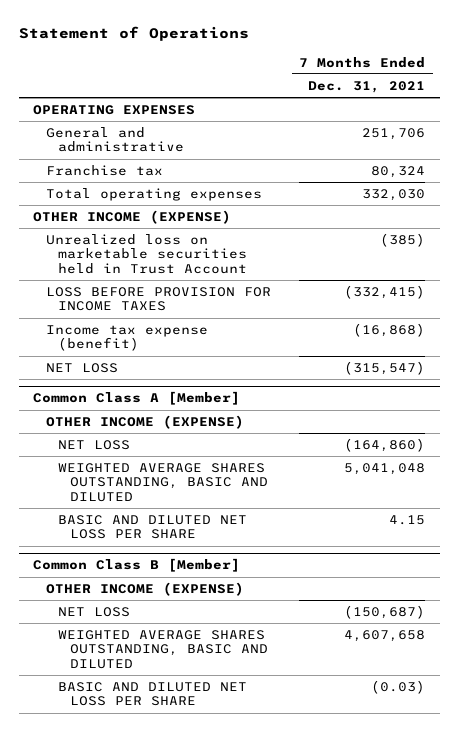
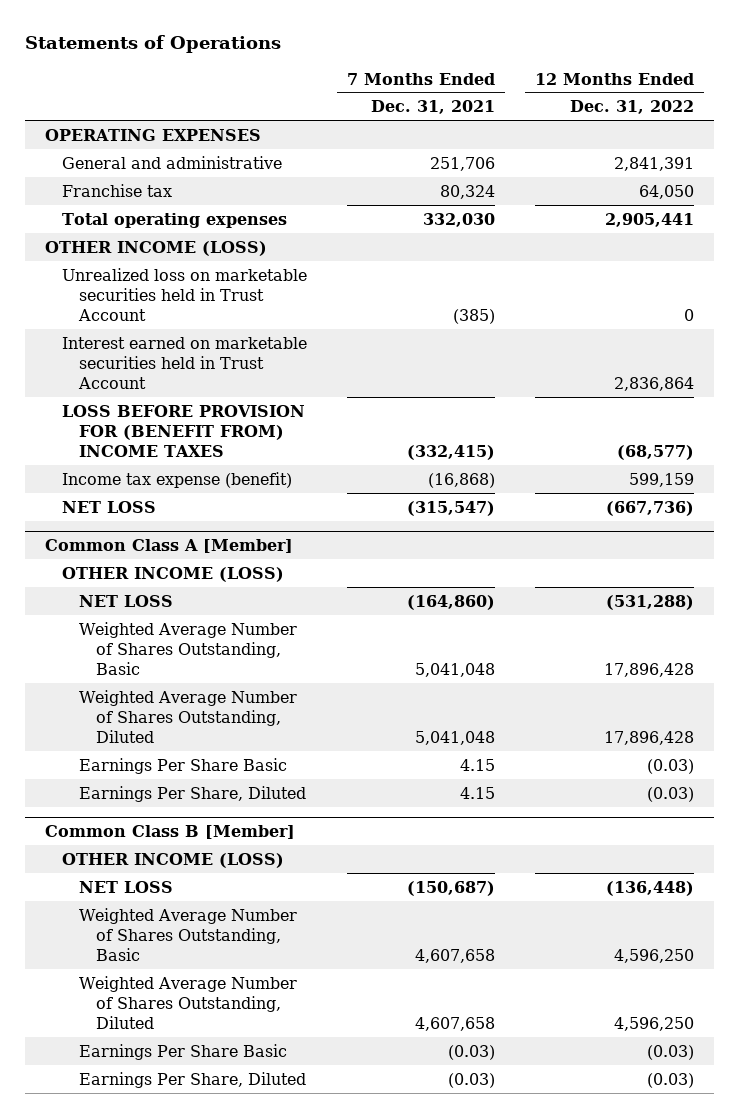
- Statement of Operations
+ Statements of Operations
- | 7 Months Ended Dec. 31, 2021
+ | 7 Months Ended Dec. 31, 2021 | 12 Months Ended Dec. 31, 2022
- OTHER INCOME (EXPENSE)
+ OTHER INCOME (LOSS)
- LOSS BEFORE PROVISION FOR INCOME TAXES | (332,415)
+ Interest earned on marketable securities held in Trust Account | | 2,836,864
+ LOSS BEFORE PROVISION FOR (BENEFIT FROM) INCOME TAXES | (332,415) | (68,577)
@ Common Class A [Member]
- OTHER INCOME (EXPENSE)
+ OTHER INCOME (LOSS)
- WEIGHTED AVERAGE SHARES OUTSTANDING, BASIC AND DILUTED | 5,041,048
- BASIC AND DILUTED NET LOSS PER SHARE | 4.15
+ Weighted Average Number of Shares Outstanding, Basic | 5,041,048 | 17,896,428
+ Weighted Average Number of Shares Outstanding, Diluted | 5,041,048 | 17,896,428
+ Earnings Per Share Basic | 4.15 | (0.03)
+ Earnings Per Share, Diluted | 4.15 | (0.03)
@ Common Class B [Member]
- OTHER INCOME (EXPENSE)
+ OTHER INCOME (LOSS)
- WEIGHTED AVERAGE SHARES OUTSTANDING, BASIC AND DILUTED | 4,607,658
- BASIC AND DILUTED NET LOSS PER SHARE | (0.03)
+ Weighted Average Number of Shares Outstanding, Basic | 4,607,658 | 4,596,250
+ Weighted Average Number of Shares Outstanding, Diluted | 4,607,658 | 4,596,250
+ Earnings Per Share Basic | (0.03) | (0.03)
+ Earnings Per Share, Diluted | (0.03) | (0.03)

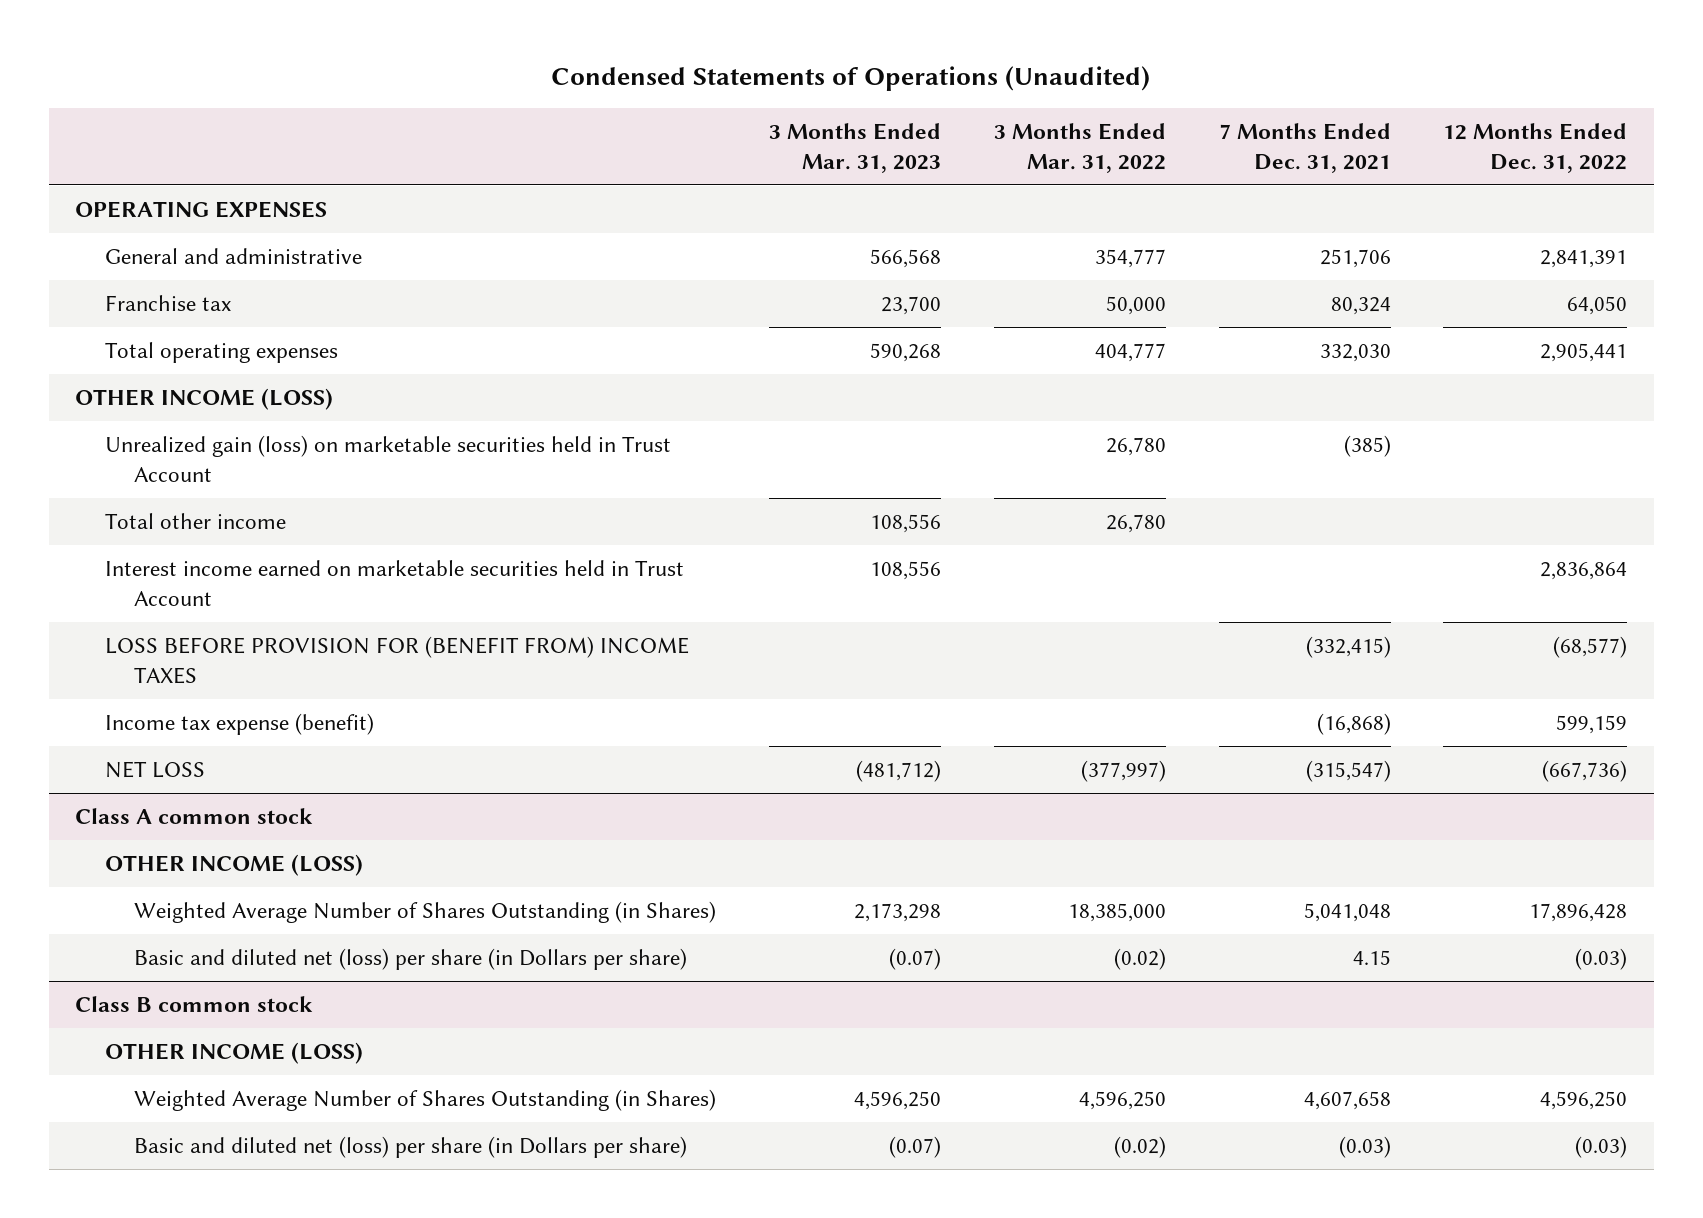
- Statements of Operations
+ Condensed Statements of Operations (Unaudited)
- | 7 Months Ended Dec. 31, 2021 | 12 Months Ended Dec. 31, 2022
+ | 3 Months Ended Mar. 31, 2023 | 3 Months Ended Mar. 31, 2022 | 7 Months Ended Dec. 31, 2021 | 12 Months Ended Dec. 31, 2022
- Unrealized loss on marketable securities held in Trust Account | (385) | 0
- Interest earned on marketable securities held in Trust Account | | 2,836,864
+ Unrealized gain (loss) on marketable securities held in Trust Account | | 26,780 | (385) |
+ Total other income | 108,556 | 26,780 | |
+ Interest income earned on marketable securities held in Trust Account | 108,556 | | | 2,836,864
- Common Class A [Member]
+ Class A common stock
- NET LOSS | (164,860) | (531,288)
- Weighted Average Number of Shares Outstanding, Basic | 5,041,048 | 17,896,428
- Weighted Average Number of Shares Outstanding, Diluted | 5,041,048 | 17,896,428
- Earnings Per Share Basic | 4.15 | (0.03)
- Earnings Per Share, Diluted | 4.15 | (0.03)
- Common Class B [Member]
+ Weighted Average Number of Shares Outstanding (in Shares) | 2,173,298 | 18,385,000 | 5,041,048 | 17,896,428
+ Basic and diluted net (loss) per share (in Dollars per share) | (0.07) | (0.02) | 4.15 | (0.03)
+ Class B common stock
- NET LOSS | (150,687) | (136,448)
- Weighted Average Number of Shares Outstanding, Basic | 4,607,658 | 4,596,250
- Weighted Average Number of Shares Outstanding, Diluted | 4,607,658 | 4,596,250
- Earnings Per Share Basic | (0.03) | (0.03)
- Earnings Per Share, Diluted | (0.03) | (0.03)
+ Weighted Average Number of Shares Outstanding (in Shares) | 4,596,250 | 4,596,250 | 4,607,658 | 4,596,250
+ Basic and diluted net (loss) per share (in Dollars per share) | (0.07) | (0.02) | (0.03) | (0.03)

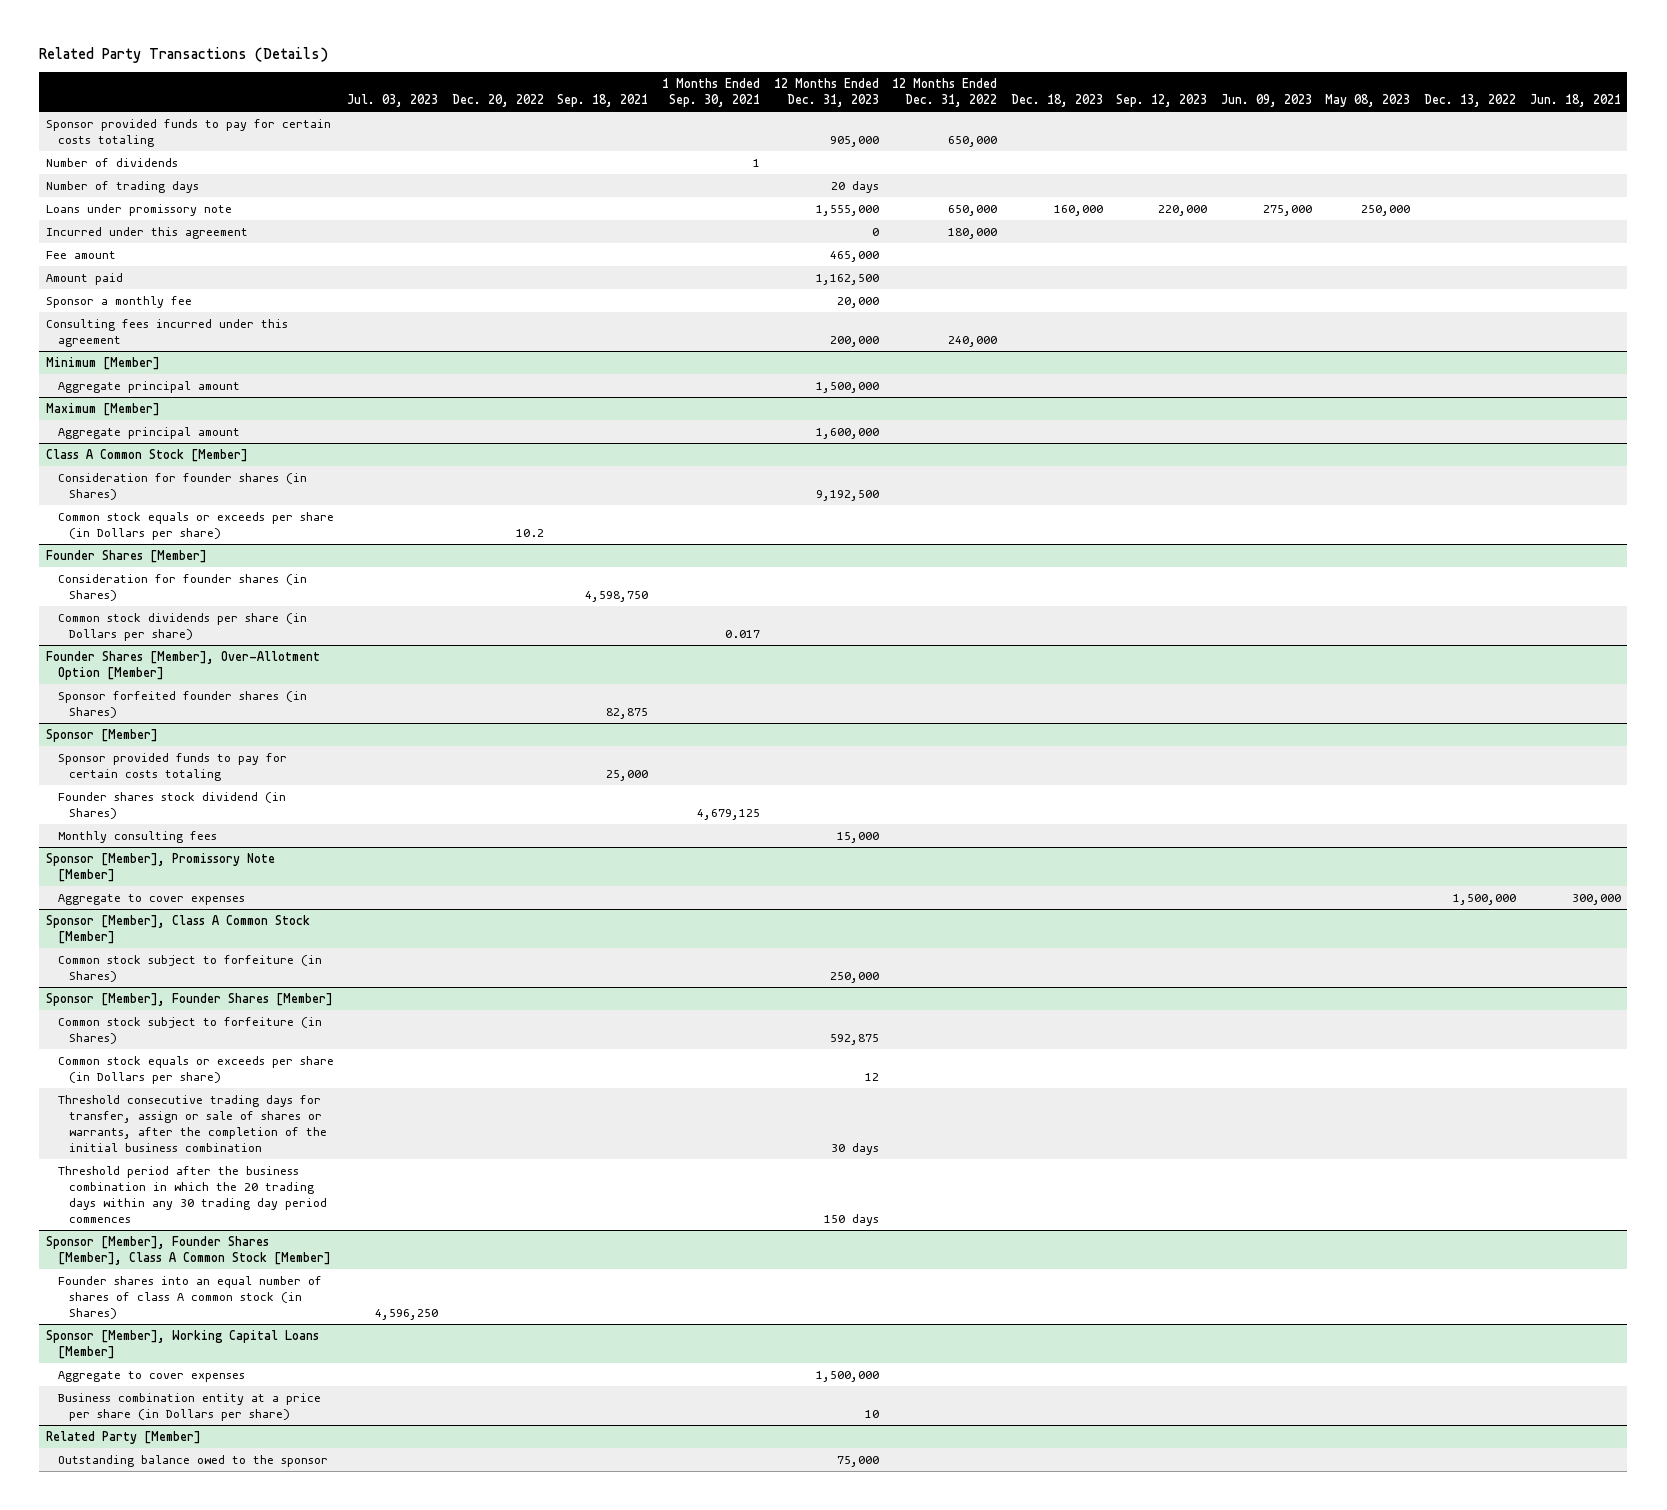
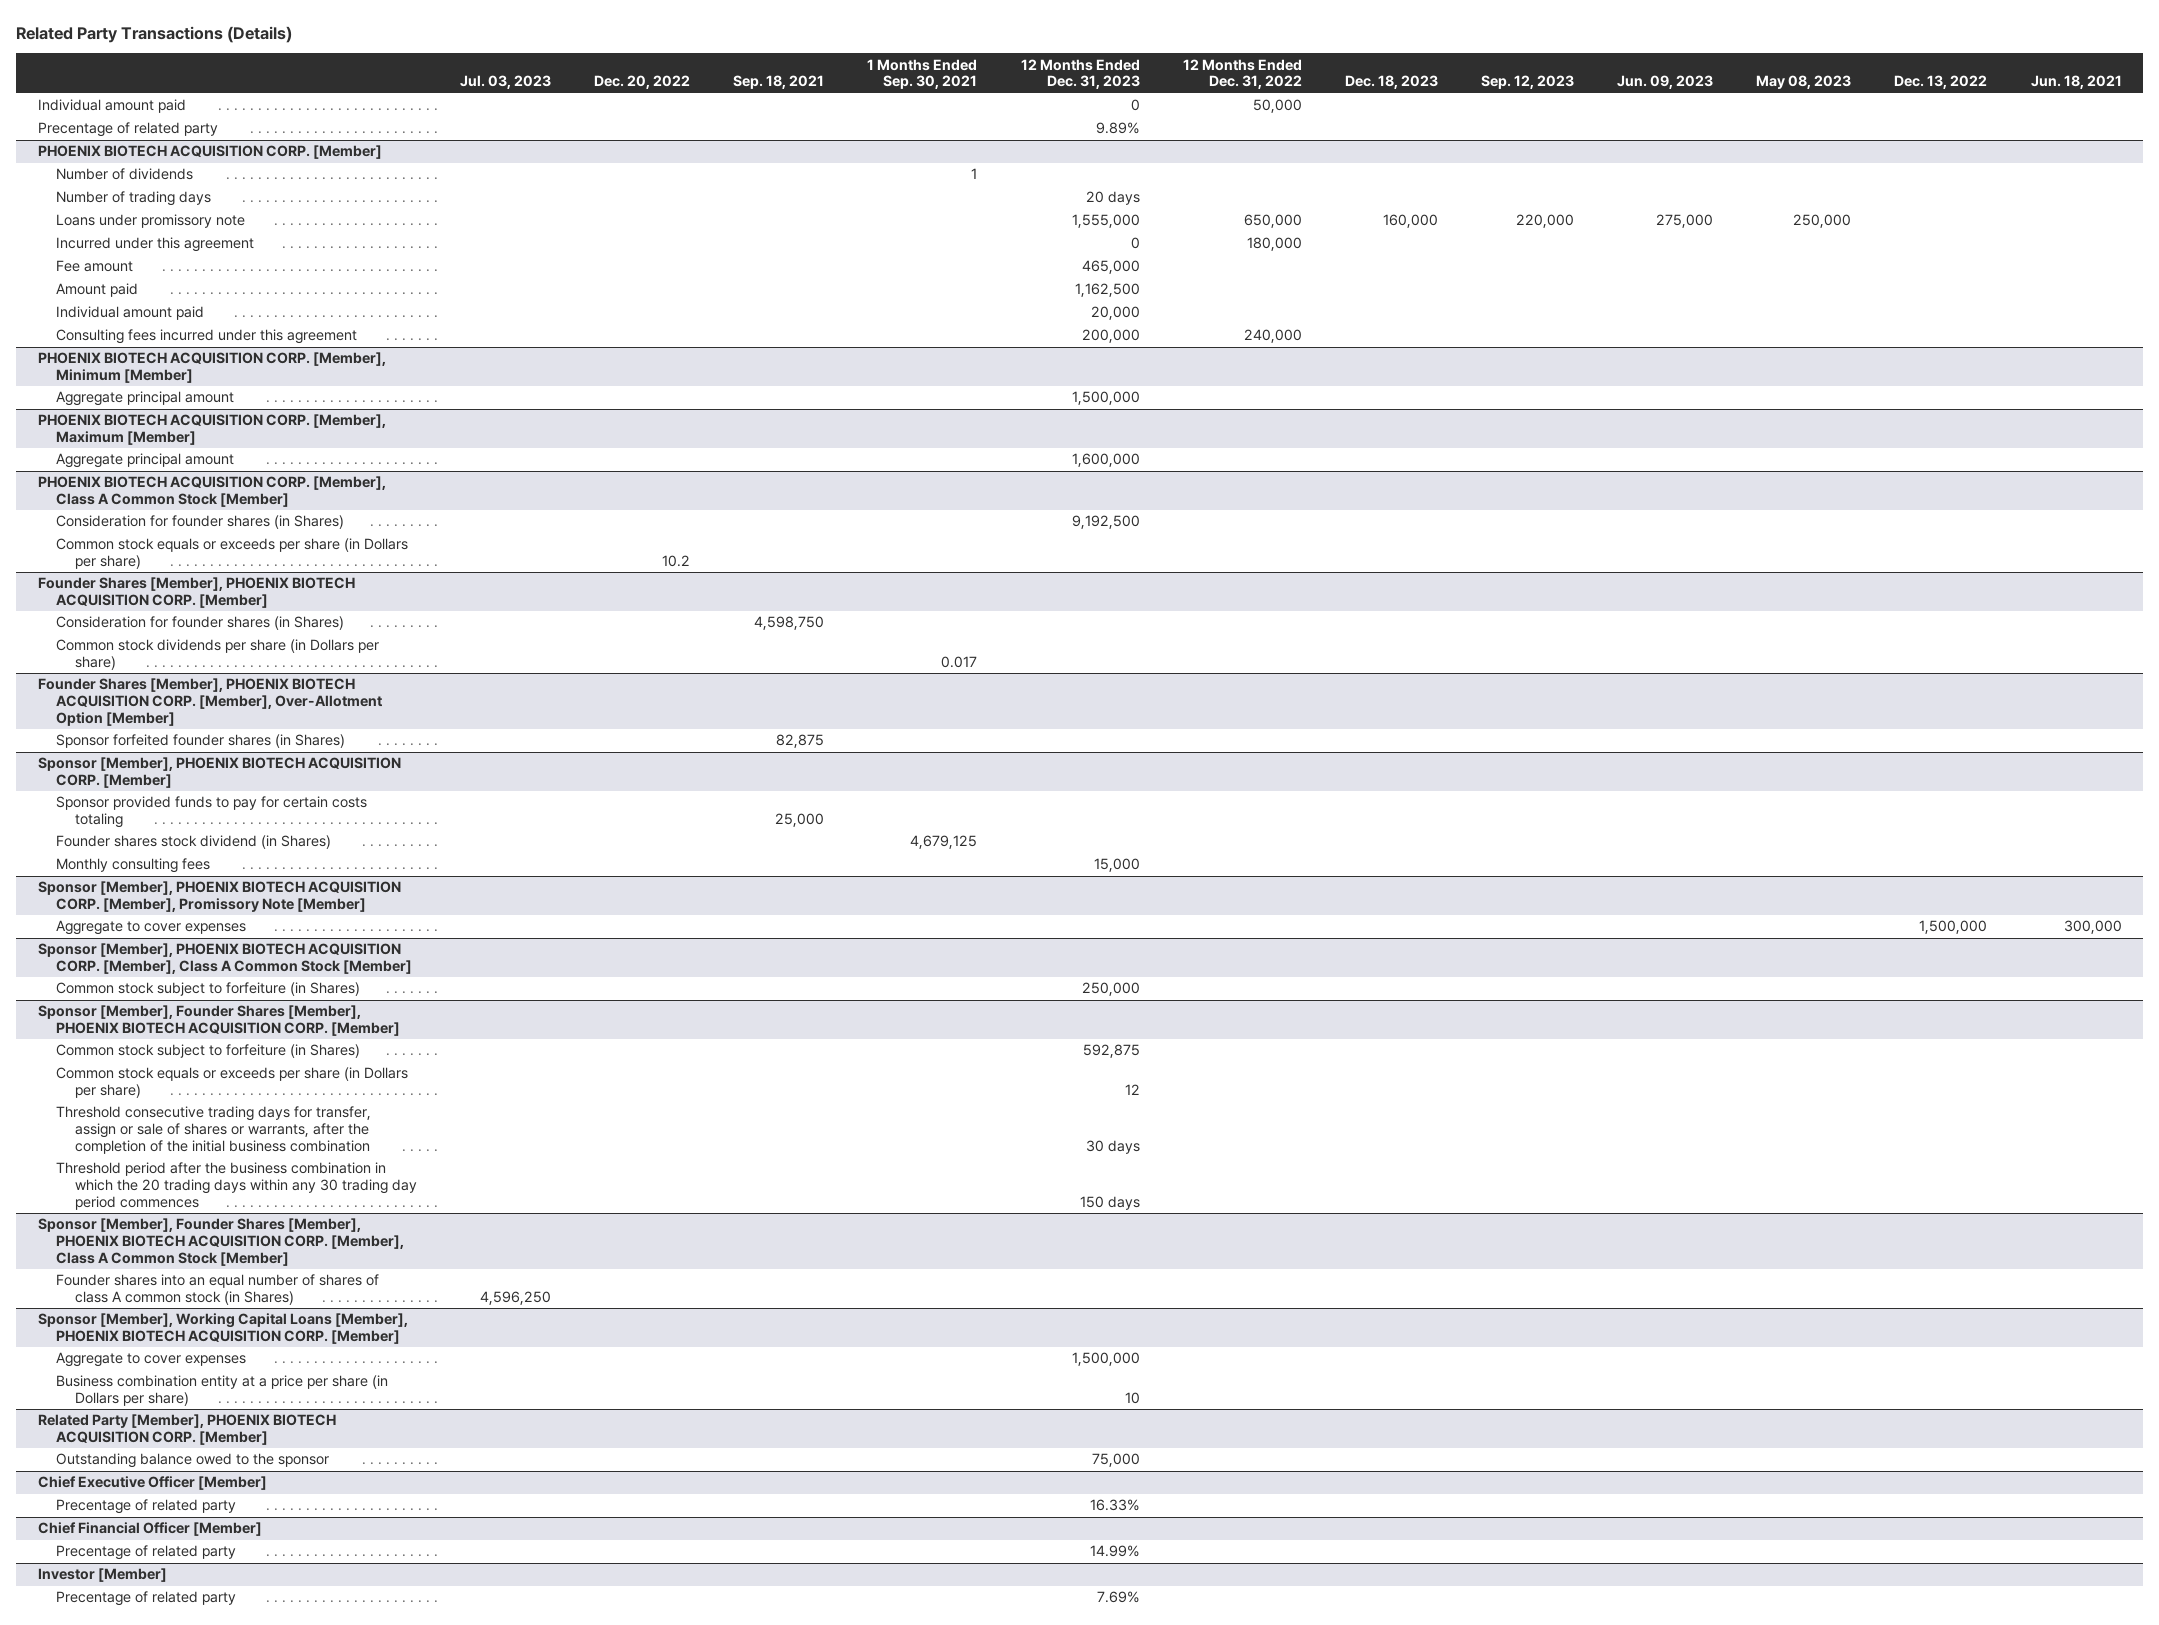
- Sponsor provided funds to pay for certain costs totaling | | | | | 905,000 | 650,000 | | | | | |
+ Individual amount paid | | | | | 0 | 50,000 | | | | | |
+ Precentage of related party | | | | | 9.89% | | | | | | |
+ PHOENIX BIOTECH ACQUISITION CORP. [Member]
- Sponsor a monthly fee | | | | | 20,000 | | | | | | |
+ Individual amount paid | | | | | 20,000 | | | | | | |
- Minimum [Member]
+ PHOENIX BIOTECH ACQUISITION CORP. [Member], Minimum [Member]
- Maximum [Member]
+ PHOENIX BIOTECH ACQUISITION CORP. [Member], Maximum [Member]
- Class A Common Stock [Member]
+ PHOENIX BIOTECH ACQUISITION CORP. [Member], Class A Common Stock [Member]
- Founder Shares [Member]
+ Founder Shares [Member], PHOENIX BIOTECH ACQUISITION CORP. [Member]
- Founder Shares [Member], Over-Allotment Option [Member]
+ Founder Shares [Member], PHOENIX BIOTECH ACQUISITION CORP. [Member], Over-Allotment Option [Member]
- Sponsor [Member]
+ Sponsor [Member], PHOENIX BIOTECH ACQUISITION CORP. [Member]
- Sponsor [Member], Promissory Note [Member]
+ Sponsor [Member], PHOENIX BIOTECH ACQUISITION CORP. [Member], Promissory Note [Member]
- Sponsor [Member], Class A Common Stock [Member]
+ Sponsor [Member], PHOENIX BIOTECH ACQUISITION CORP. [Member], Class A Common Stock [Member]
- Sponsor [Member], Founder Shares [Member]
+ Sponsor [Member], Founder Shares [Member], PHOENIX BIOTECH ACQUISITION CORP. [Member]
- Sponsor [Member], Founder Shares [Member], Class A Common Stock [Member]
+ Sponsor [Member], Founder Shares [Member], PHOENIX BIOTECH ACQUISITION CORP. [Member], Class A Common Stock [Member]
- Sponsor [Member], Working Capital Loans [Member]
+ Sponsor [Member], Working Capital Loans [Member], PHOENIX BIOTECH ACQUISITION CORP. [Member]
- Related Party [Member]
+ Related Party [Member], PHOENIX BIOTECH ACQUISITION CORP. [Member]
+ Chief Executive Officer [Member]
+ Precentage of related party | | | | | 16.33% | | | | | | |
+ Chief Financial Officer [Member]
+ Precentage of related party | | | | | 14.99% | | | | | | |
+ Investor [Member]
+ Precentage of related party | | | | | 7.69% | | | | | | |

